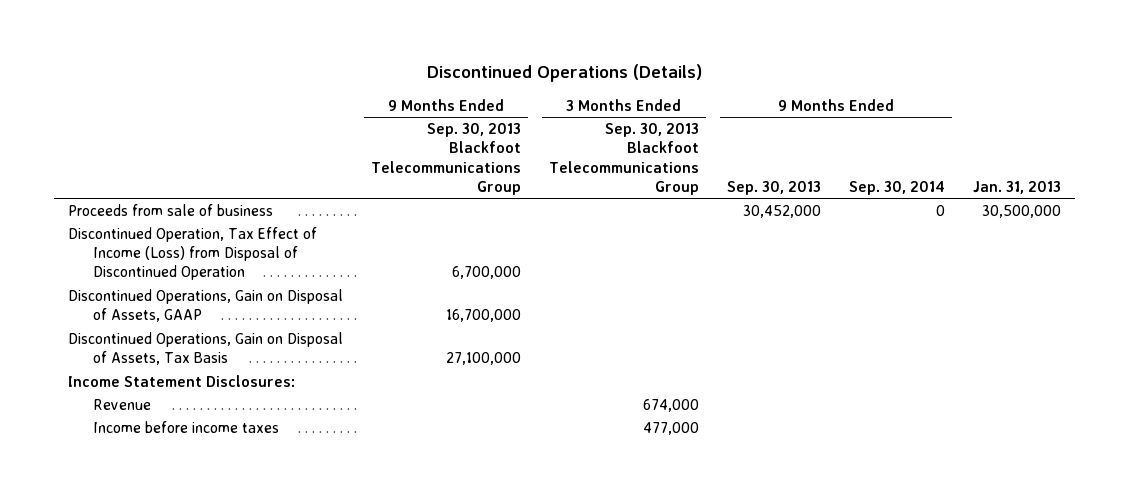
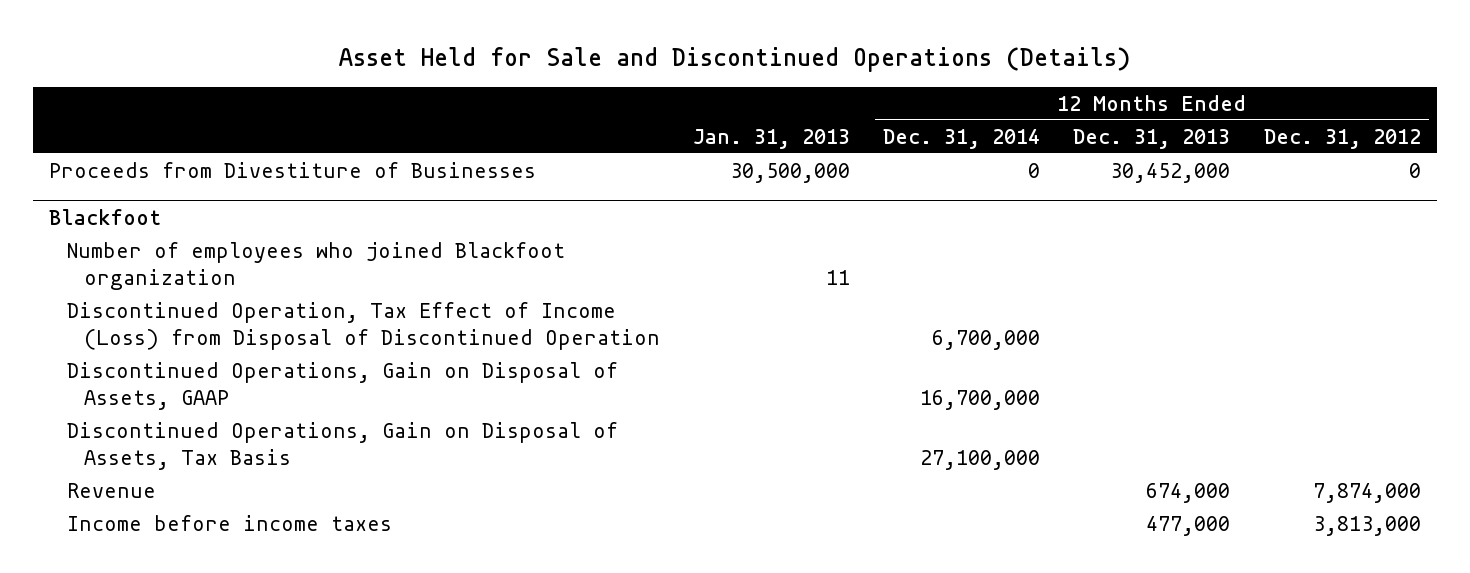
- Discontinued Operations (Details)
+ Asset Held for Sale and Discontinued Operations (Details)
- | 9 Months Ended Sep. 30, 2013 Blackfoot Telecommunications Group | 3 Months Ended Sep. 30, 2013 Blackfoot Telecommunications Group | 9 Months Ended Sep. 30, 2013 | 9 Months Ended Sep. 30, 2014 | Jan. 31, 2013
+ | Jan. 31, 2013 | 12 Months Ended Dec. 31, 2014 | 12 Months Ended Dec. 31, 2013 | 12 Months Ended Dec. 31, 2012
- Proceeds from sale of business | | | 30,452,000 | 0 | 30,500,000
- Discontinued Operation, Tax Effect of Income (Loss) from Disposal of Discontinued Operation | 6,700,000 | | | |
- Discontinued Operations, Gain on Disposal of Assets, GAAP | 16,700,000 | | | |
- Discontinued Operations, Gain on Disposal of Assets, Tax Basis | 27,100,000 | | | |
- Income Statement Disclosures:
- Revenue | | 674,000 | | |
- Income before income taxes | | 477,000 | | |
+ Proceeds from Divestiture of Businesses | 30,500,000 | 0 | 30,452,000 | 0
+ Blackfoot
+ Number of employees who joined Blackfoot organization | 11 | | |
+ Discontinued Operation, Tax Effect of Income (Loss) from Disposal of Discontinued Operation | | 6,700,000 | |
+ Discontinued Operations, Gain on Disposal of Assets, GAAP | | 16,700,000 | |
+ Discontinued Operations, Gain on Disposal of Assets, Tax Basis | | 27,100,000 | |
+ Revenue | | | 674,000 | 7,874,000
+ Income before income taxes | | | 477,000 | 3,813,000

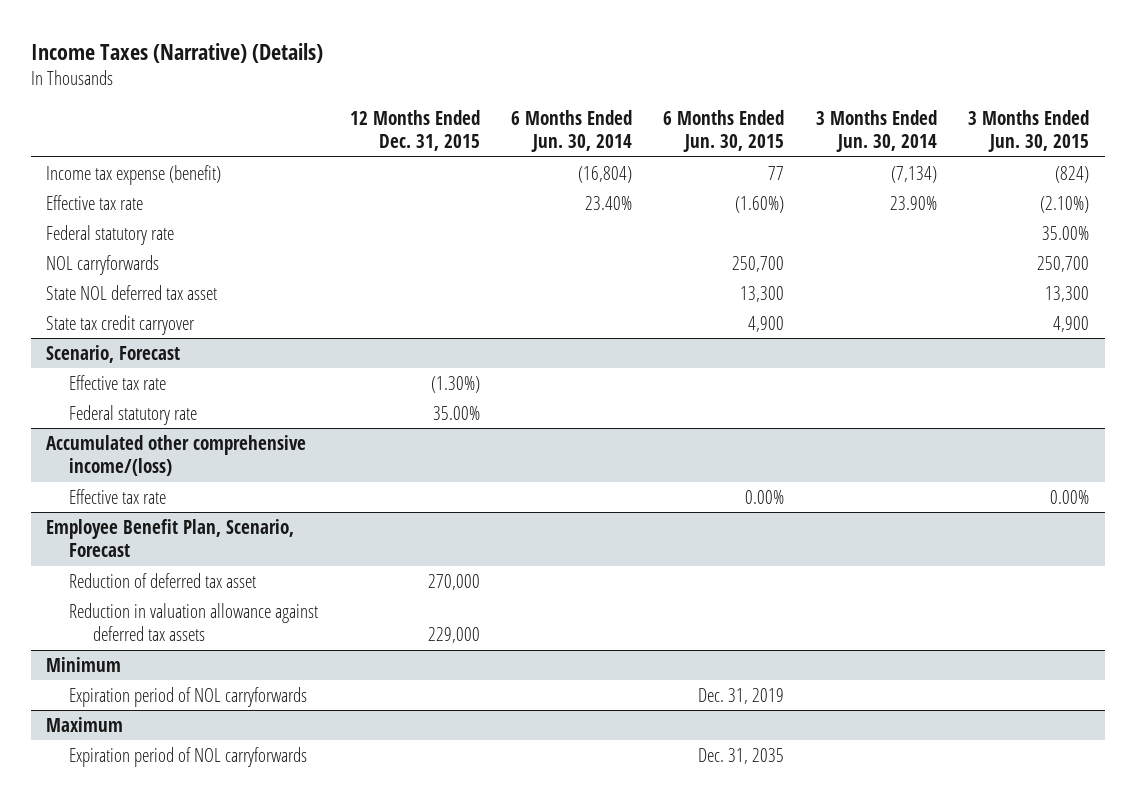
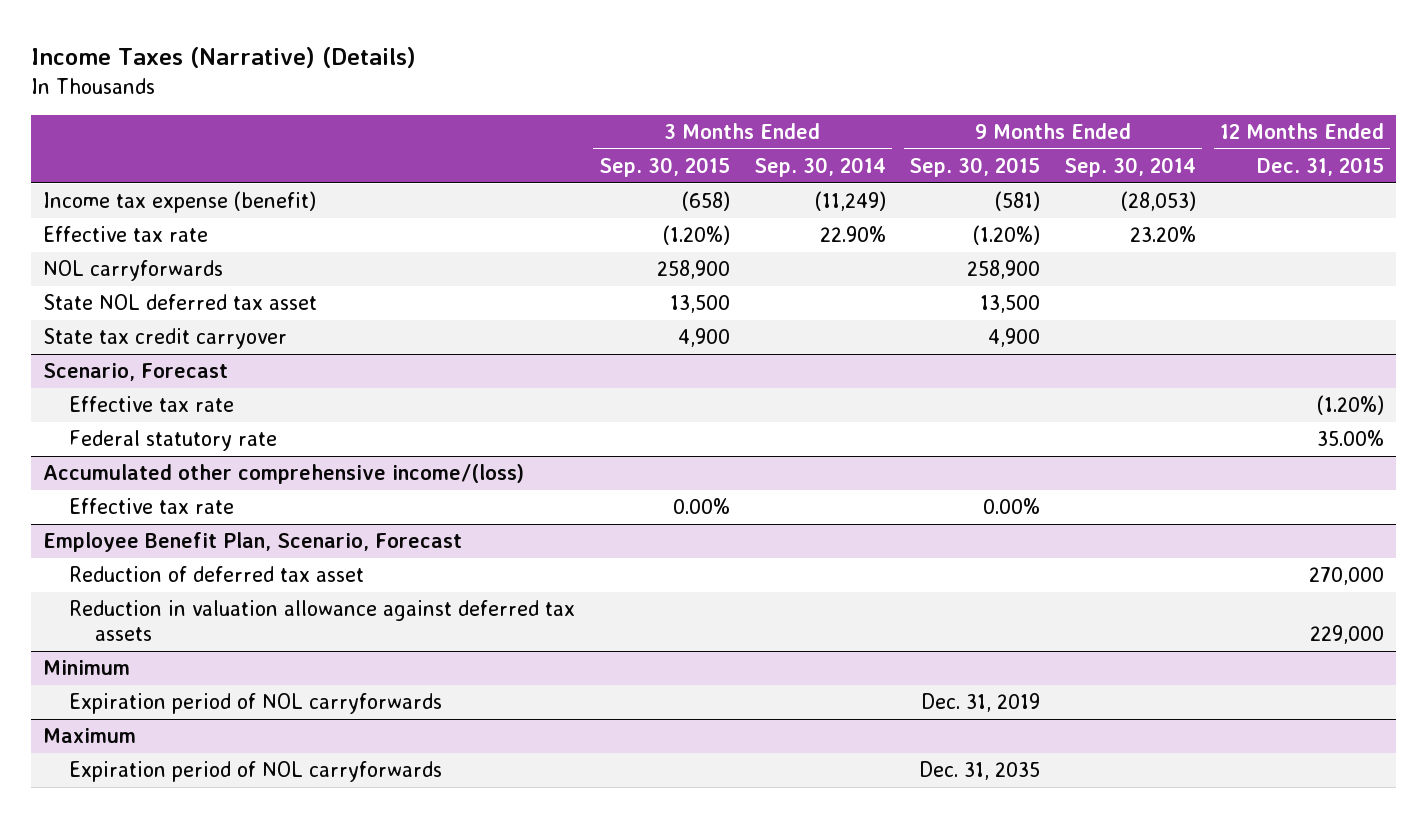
- | 12 Months Ended Dec. 31, 2015 | 6 Months Ended Jun. 30, 2014 | 6 Months Ended Jun. 30, 2015 | 3 Months Ended Jun. 30, 2014 | 3 Months Ended Jun. 30, 2015
+ | 3 Months Ended Sep. 30, 2015 | 3 Months Ended Sep. 30, 2014 | 9 Months Ended Sep. 30, 2015 | 9 Months Ended Sep. 30, 2014 | 12 Months Ended Dec. 31, 2015
- Federal statutory rate | | | | | 35.00%
@ Scenario, Forecast
- Effective tax rate | (1.30%) | | | |
+ Effective tax rate | | | | | (1.20%)

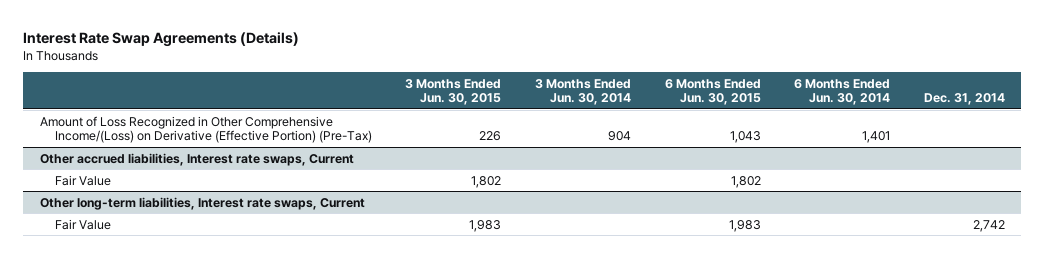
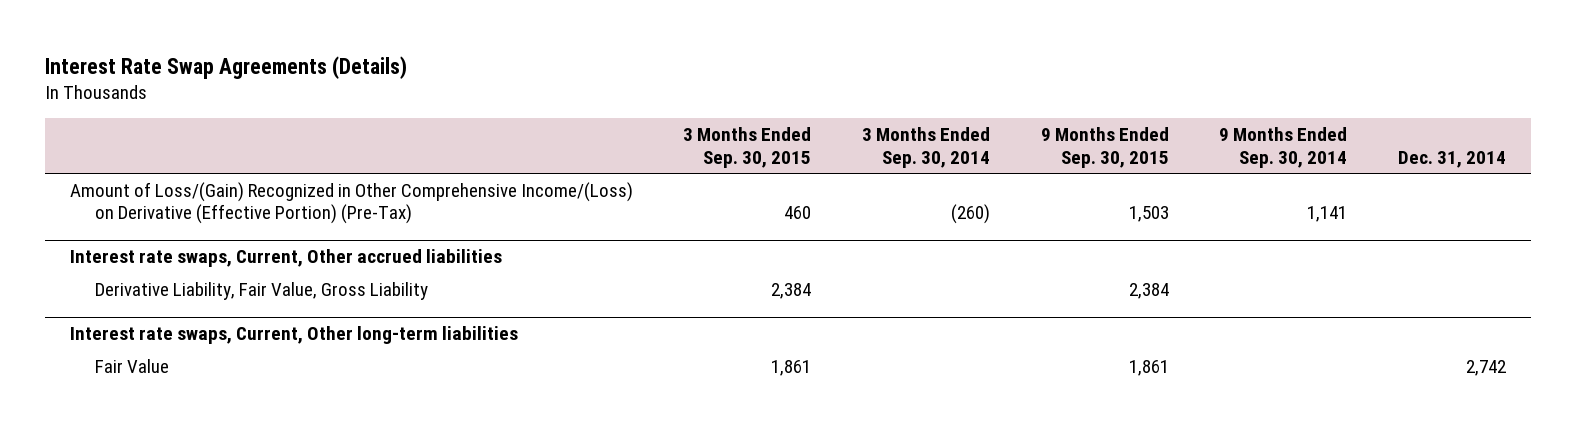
- | 3 Months Ended Jun. 30, 2015 | 3 Months Ended Jun. 30, 2014 | 6 Months Ended Jun. 30, 2015 | 6 Months Ended Jun. 30, 2014 | Dec. 31, 2014
+ | 3 Months Ended Sep. 30, 2015 | 3 Months Ended Sep. 30, 2014 | 9 Months Ended Sep. 30, 2015 | 9 Months Ended Sep. 30, 2014 | Dec. 31, 2014
- Amount of Loss Recognized in Other Comprehensive Income/(Loss) on Derivative (Effective Portion) (Pre-Tax) | 226 | 904 | 1,043 | 1,401 |
- Other accrued liabilities, Interest rate swaps, Current
- Fair Value | 1,802 | | 1,802 | |
- Other long-term liabilities, Interest rate swaps, Current
+ Amount of Loss/(Gain) Recognized in Other Comprehensive Income/(Loss) on Derivative (Effective Portion) (Pre-Tax) | 460 | (260) | 1,503 | 1,141 |
+ Interest rate swaps, Current, Other accrued liabilities
+ Derivative Liability, Fair Value, Gross Liability | 2,384 | | 2,384 | |
+ Interest rate swaps, Current, Other long-term liabilities

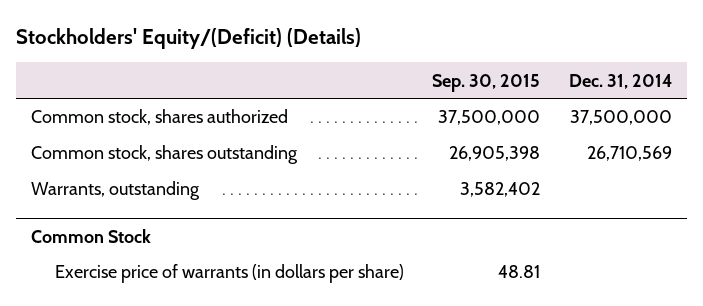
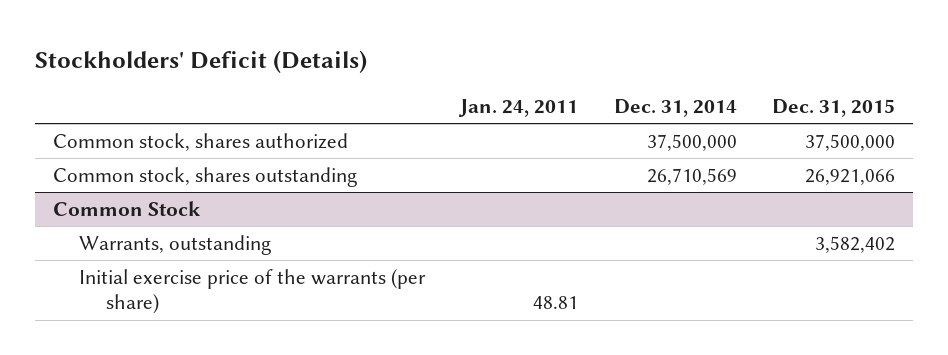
- Stockholders' Equity/(Deficit) (Details)
+ Stockholders' Deficit (Details)
- | Sep. 30, 2015 | Dec. 31, 2014
+ | Jan. 24, 2011 | Dec. 31, 2014 | Dec. 31, 2015
- Warrants, outstanding | 3,582,402 |
@ Common Stock
- Exercise price of warrants (in dollars per share) | 48.81 |
+ Warrants, outstanding | | | 3,582,402
+ Initial exercise price of the warrants (per share) | 48.81 | |

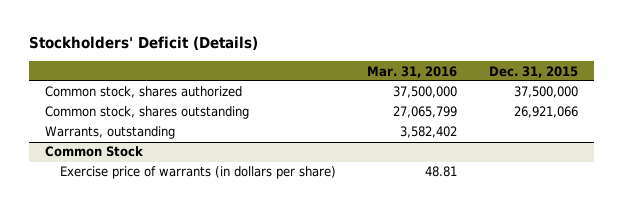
- | Jan. 24, 2011 | Dec. 31, 2014 | Dec. 31, 2015
+ | Mar. 31, 2016 | Dec. 31, 2015
+ Warrants, outstanding | 3,582,402 |
@ Common Stock
- Warrants, outstanding | | | 3,582,402
- Initial exercise price of the warrants (per share) | 48.81 | |
+ Exercise price of warrants (in dollars per share) | 48.81 |

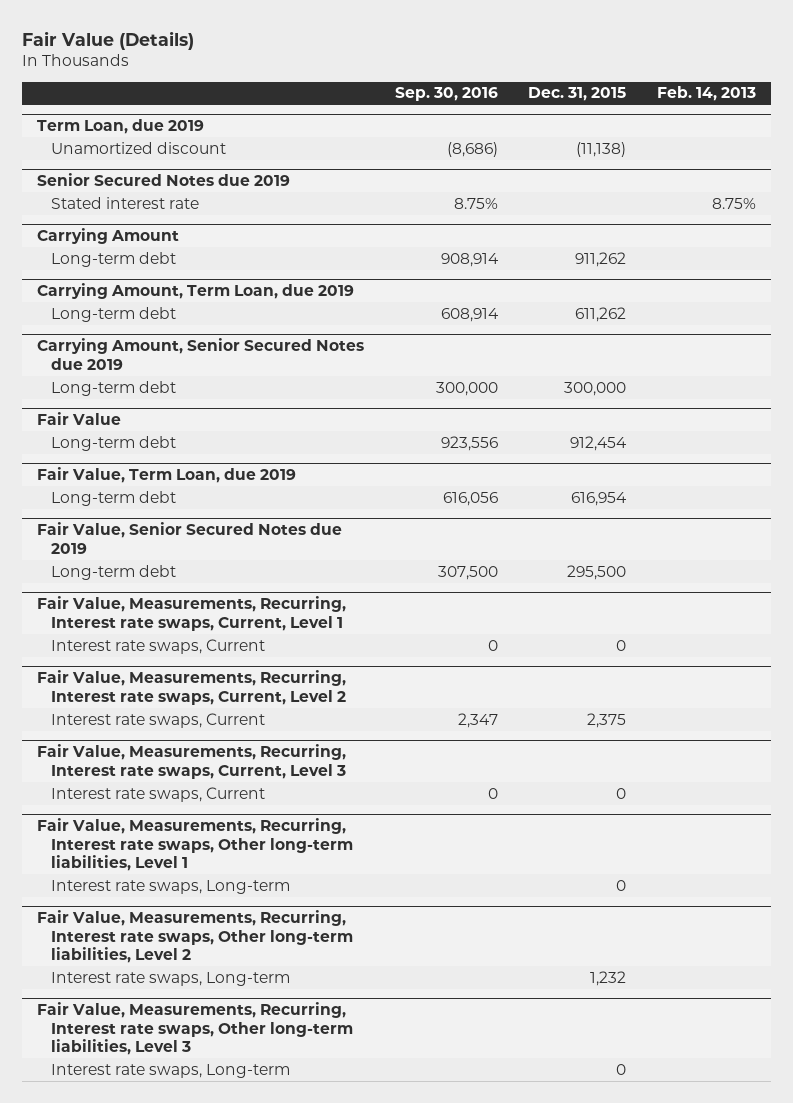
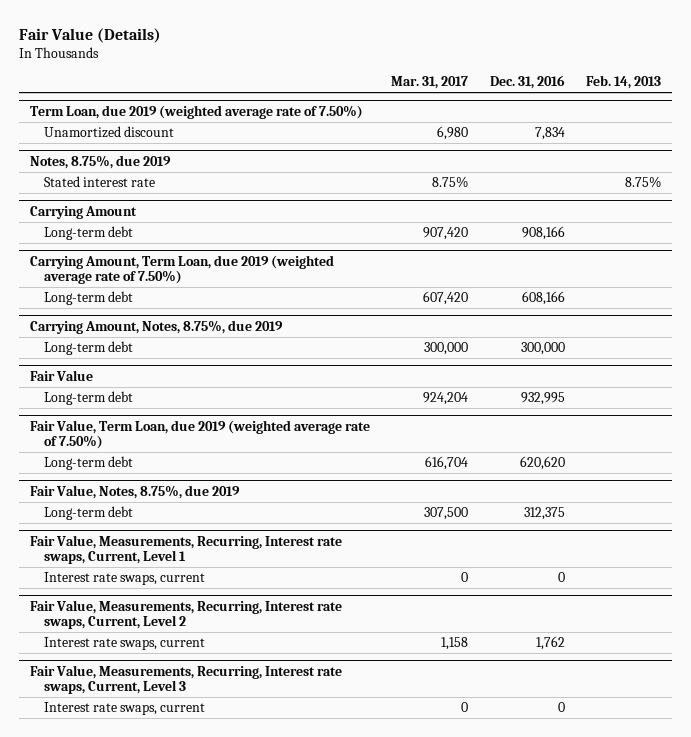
- | Sep. 30, 2016 | Dec. 31, 2015 | Feb. 14, 2013
+ | Mar. 31, 2017 | Dec. 31, 2016 | Feb. 14, 2013
- Term Loan, due 2019
+ Term Loan, due 2019 (weighted average rate of 7.50%)
- Senior Secured Notes due 2019
+ Notes, 8.75%, due 2019
- Carrying Amount, Term Loan, due 2019
+ Carrying Amount, Term Loan, due 2019 (weighted average rate of 7.50%)
- Carrying Amount, Senior Secured Notes due 2019
+ Carrying Amount, Notes, 8.75%, due 2019
- Fair Value, Term Loan, due 2019
+ Fair Value, Term Loan, due 2019 (weighted average rate of 7.50%)
- Fair Value, Senior Secured Notes due 2019
+ Fair Value, Notes, 8.75%, due 2019
@ Fair Value, Measurements, Recurring, Interest rate swaps, Current, Level 1
- Interest rate swaps, Current | 0 | 0 |
+ Interest rate swaps, current | 0 | 0 |
@ Fair Value, Measurements, Recurring, Interest rate swaps, Current, Level 2
- Interest rate swaps, Current | 2,347 | 2,375 |
+ Interest rate swaps, current | 1,158 | 1,762 |
@ Fair Value, Measurements, Recurring, Interest rate swaps, Current, Level 3
- Interest rate swaps, Current | 0 | 0 |
- Fair Value, Measurements, Recurring, Interest rate swaps, Other long-term liabilities, Level 1
- Interest rate swaps, Long-term | | 0 |
- Fair Value, Measurements, Recurring, Interest rate swaps, Other long-term liabilities, Level 2
- Interest rate swaps, Long-term | | 1,232 |
- Fair Value, Measurements, Recurring, Interest rate swaps, Other long-term liabilities, Level 3
- Interest rate swaps, Long-term | | 0 |
@ Fair Value, Measurements, Recurring, Interest rate swaps, Current, Level 3
+ Interest rate swaps, current | 0 | 0 |

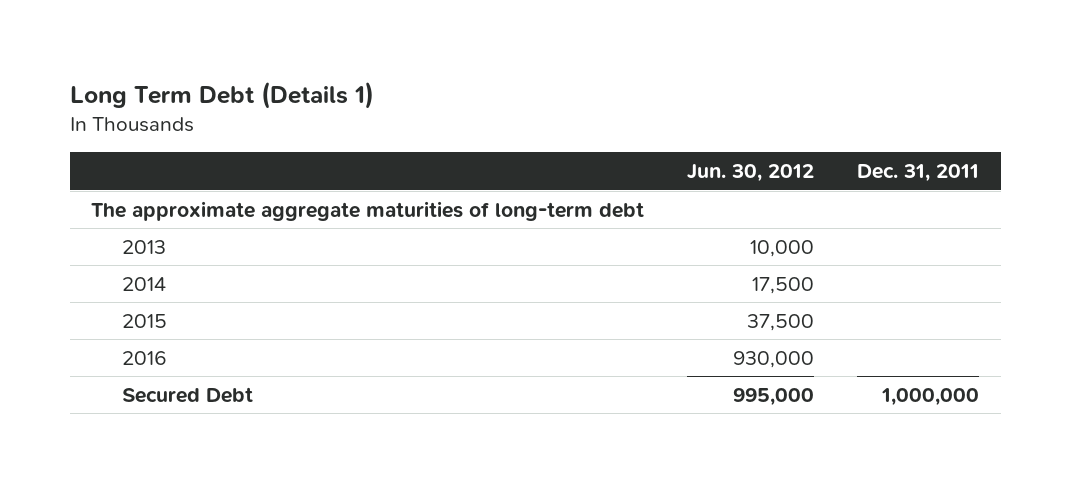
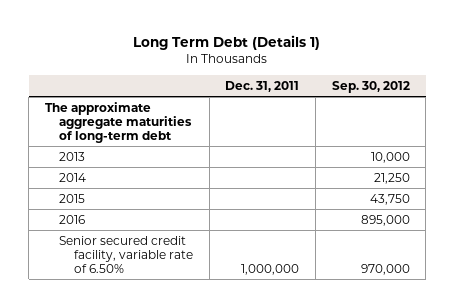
- | Jun. 30, 2012 | Dec. 31, 2011
+ | Dec. 31, 2011 | Sep. 30, 2012
- Secured Debt | 995,000 | 1,000,000
+ Senior secured credit facility, variable rate of 6.50% | 1,000,000 | 970,000

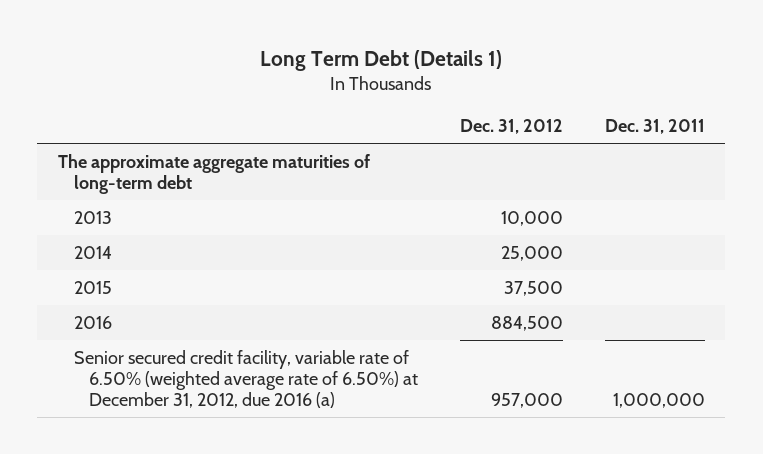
- | Dec. 31, 2011 | Sep. 30, 2012
+ | Dec. 31, 2012 | Dec. 31, 2011
- Senior secured credit facility, variable rate of 6.50% | 1,000,000 | 970,000
+ Senior secured credit facility, variable rate of 6.50% (weighted average rate of 6.50%) at December 31, 2012, due 2016 (a) | 957,000 | 1,000,000

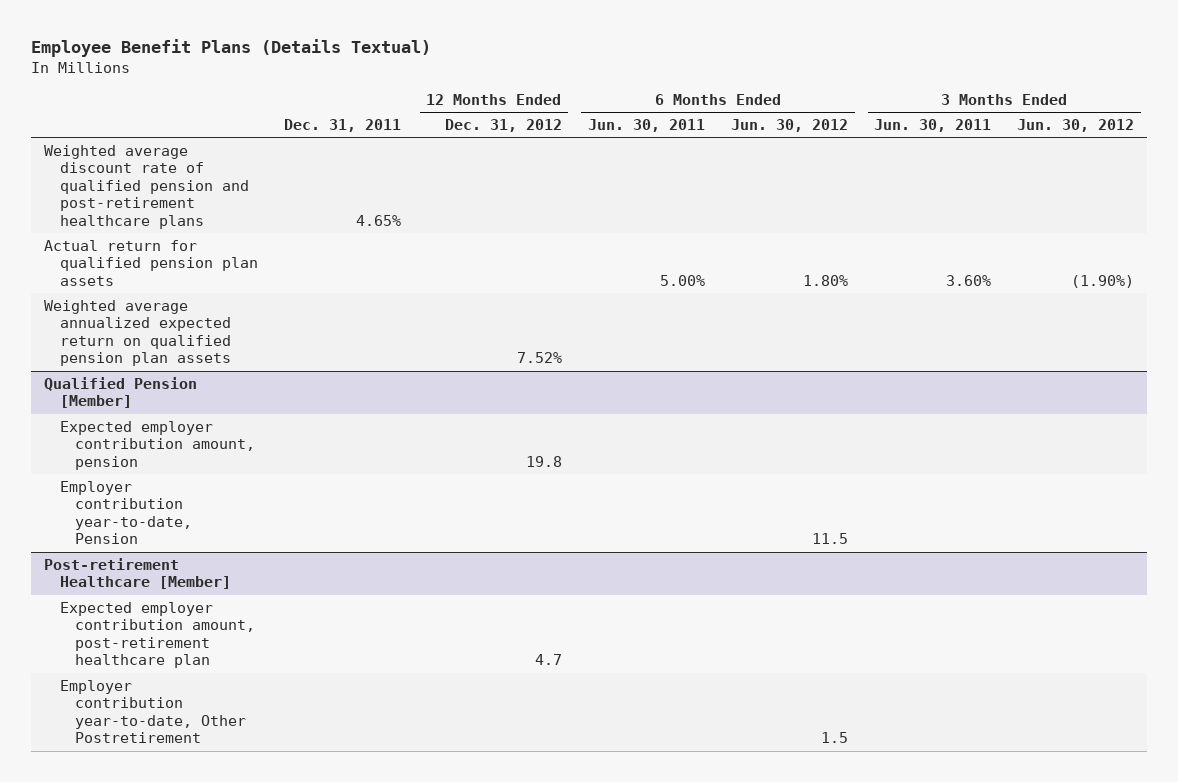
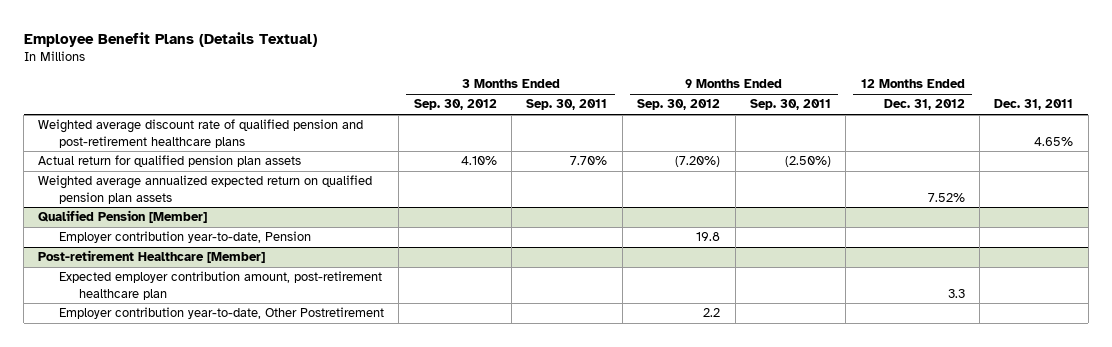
- | Dec. 31, 2011 | 12 Months Ended Dec. 31, 2012 | 6 Months Ended Jun. 30, 2011 | 6 Months Ended Jun. 30, 2012 | 3 Months Ended Jun. 30, 2011 | 3 Months Ended Jun. 30, 2012
+ | 3 Months Ended Sep. 30, 2012 | 3 Months Ended Sep. 30, 2011 | 9 Months Ended Sep. 30, 2012 | 9 Months Ended Sep. 30, 2011 | 12 Months Ended Dec. 31, 2012 | Dec. 31, 2011
@ Qualified Pension [Member]
- Expected employer contribution amount, pension | | 19.8 | | | |
@ Post-retirement Healthcare [Member]
- Expected employer contribution amount, post-retirement healthcare plan | | 4.7 | | | |
+ Expected employer contribution amount, post-retirement healthcare plan | | | | | 3.3 |

